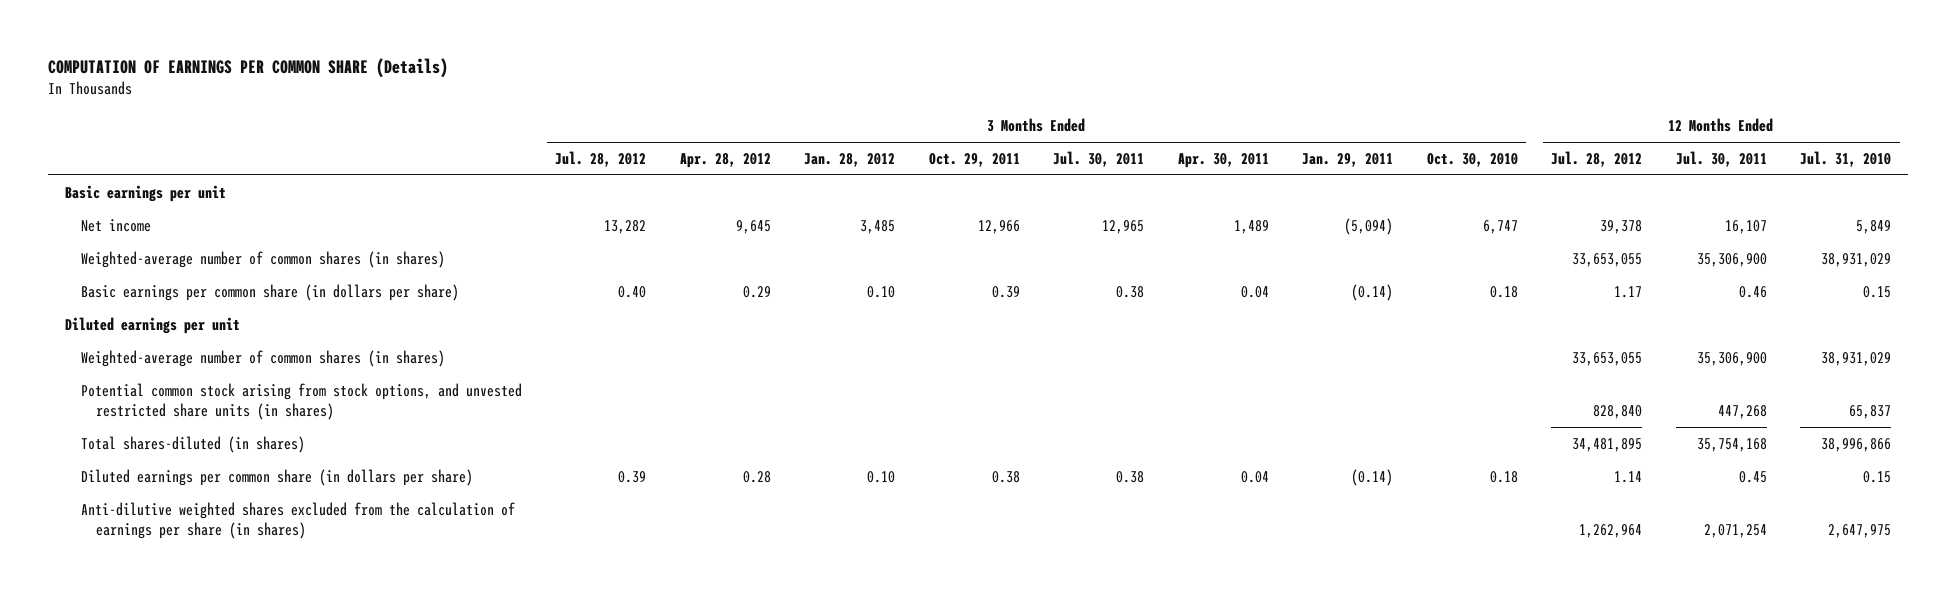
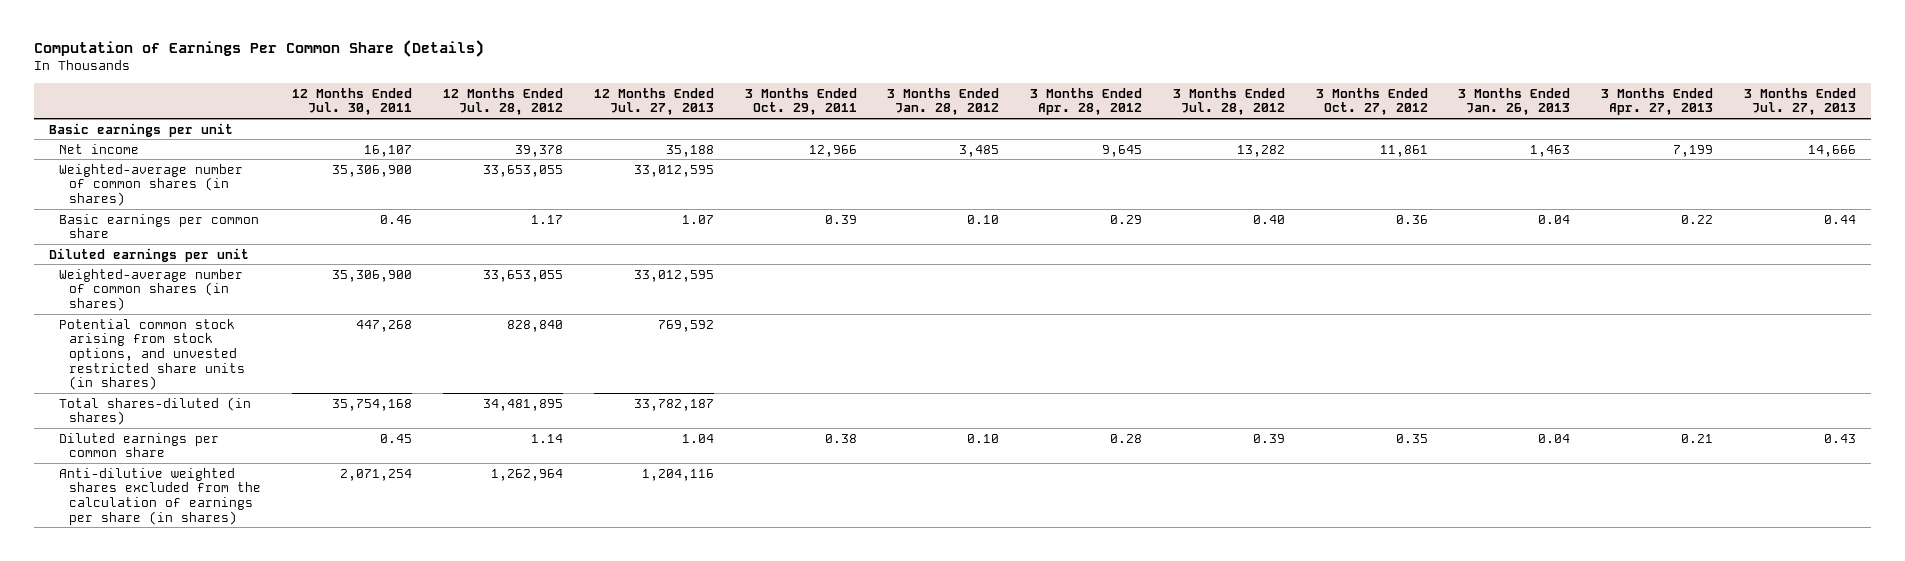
- COMPUTATION OF EARNINGS PER COMMON SHARE (Details)
+ Computation of Earnings Per Common Share (Details)
- | 3 Months Ended Jul. 28, 2012 | 3 Months Ended Apr. 28, 2012 | 3 Months Ended Jan. 28, 2012 | 3 Months Ended Oct. 29, 2011 | 3 Months Ended Jul. 30, 2011 | 3 Months Ended Apr. 30, 2011 | 3 Months Ended Jan. 29, 2011 | 3 Months Ended Oct. 30, 2010 | 12 Months Ended Jul. 28, 2012 | 12 Months Ended Jul. 30, 2011 | 12 Months Ended Jul. 31, 2010
+ | 12 Months Ended Jul. 30, 2011 | 12 Months Ended Jul. 28, 2012 | 12 Months Ended Jul. 27, 2013 | 3 Months Ended Oct. 29, 2011 | 3 Months Ended Jan. 28, 2012 | 3 Months Ended Apr. 28, 2012 | 3 Months Ended Jul. 28, 2012 | 3 Months Ended Oct. 27, 2012 | 3 Months Ended Jan. 26, 2013 | 3 Months Ended Apr. 27, 2013 | 3 Months Ended Jul. 27, 2013
- Basic earnings per common share (in dollars per share) | 0.40 | 0.29 | 0.10 | 0.39 | 0.38 | 0.04 | (0.14) | 0.18 | 1.17 | 0.46 | 0.15
+ Basic earnings per common share | 0.46 | 1.17 | 1.07 | 0.39 | 0.10 | 0.29 | 0.40 | 0.36 | 0.04 | 0.22 | 0.44
- Diluted earnings per common share (in dollars per share) | 0.39 | 0.28 | 0.10 | 0.38 | 0.38 | 0.04 | (0.14) | 0.18 | 1.14 | 0.45 | 0.15
+ Diluted earnings per common share | 0.45 | 1.14 | 1.04 | 0.38 | 0.10 | 0.28 | 0.39 | 0.35 | 0.04 | 0.21 | 0.43

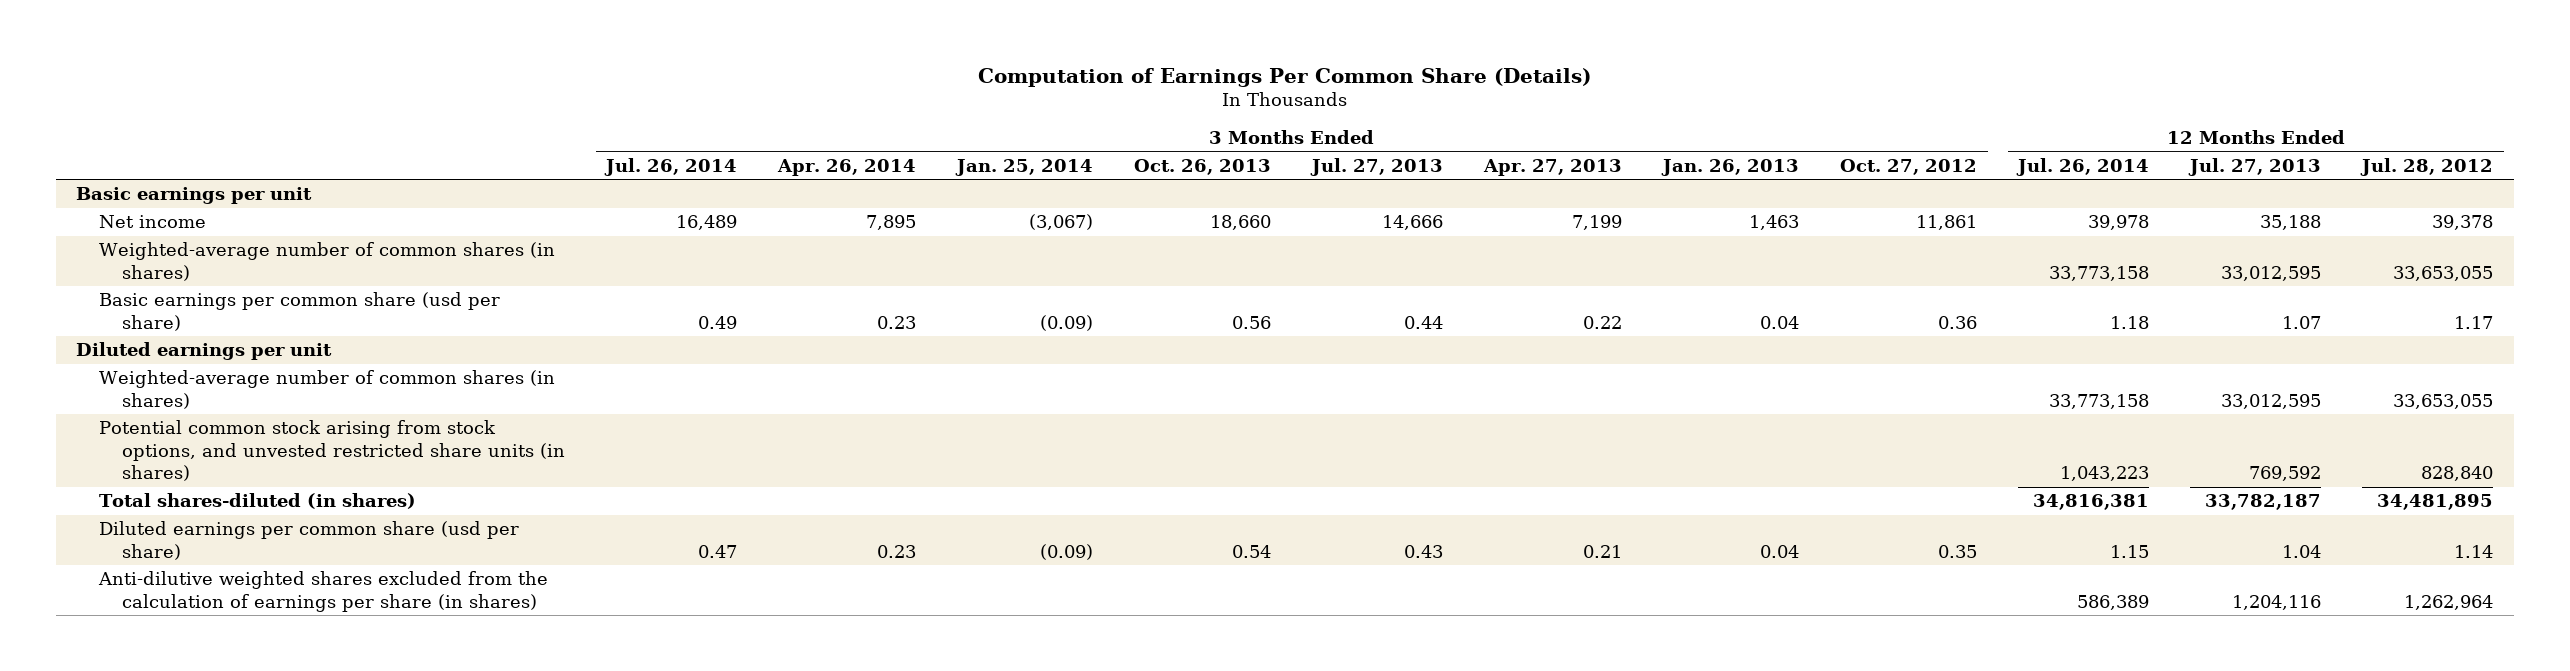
- | 12 Months Ended Jul. 30, 2011 | 12 Months Ended Jul. 28, 2012 | 12 Months Ended Jul. 27, 2013 | 3 Months Ended Oct. 29, 2011 | 3 Months Ended Jan. 28, 2012 | 3 Months Ended Apr. 28, 2012 | 3 Months Ended Jul. 28, 2012 | 3 Months Ended Oct. 27, 2012 | 3 Months Ended Jan. 26, 2013 | 3 Months Ended Apr. 27, 2013 | 3 Months Ended Jul. 27, 2013
+ | 3 Months Ended Jul. 26, 2014 | 3 Months Ended Apr. 26, 2014 | 3 Months Ended Jan. 25, 2014 | 3 Months Ended Oct. 26, 2013 | 3 Months Ended Jul. 27, 2013 | 3 Months Ended Apr. 27, 2013 | 3 Months Ended Jan. 26, 2013 | 3 Months Ended Oct. 27, 2012 | 12 Months Ended Jul. 26, 2014 | 12 Months Ended Jul. 27, 2013 | 12 Months Ended Jul. 28, 2012
- Basic earnings per common share | 0.46 | 1.17 | 1.07 | 0.39 | 0.10 | 0.29 | 0.40 | 0.36 | 0.04 | 0.22 | 0.44
+ Basic earnings per common share (usd per share) | 0.49 | 0.23 | (0.09) | 0.56 | 0.44 | 0.22 | 0.04 | 0.36 | 1.18 | 1.07 | 1.17
- Diluted earnings per common share | 0.45 | 1.14 | 1.04 | 0.38 | 0.10 | 0.28 | 0.39 | 0.35 | 0.04 | 0.21 | 0.43
+ Diluted earnings per common share (usd per share) | 0.47 | 0.23 | (0.09) | 0.54 | 0.43 | 0.21 | 0.04 | 0.35 | 1.15 | 1.04 | 1.14

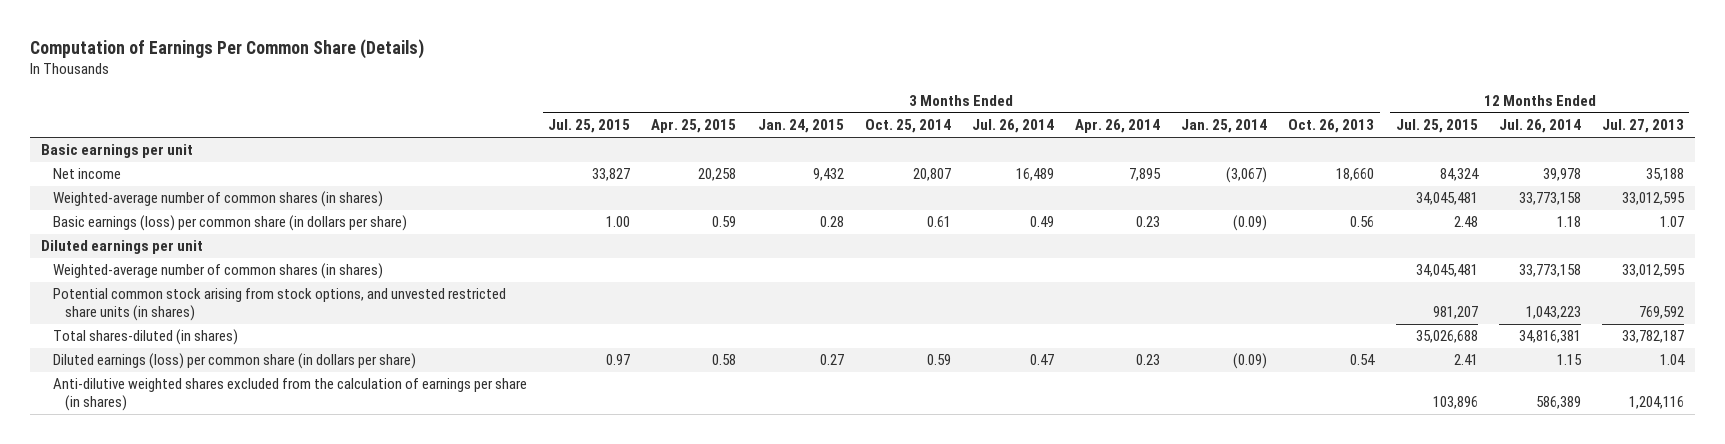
- | 3 Months Ended Jul. 26, 2014 | 3 Months Ended Apr. 26, 2014 | 3 Months Ended Jan. 25, 2014 | 3 Months Ended Oct. 26, 2013 | 3 Months Ended Jul. 27, 2013 | 3 Months Ended Apr. 27, 2013 | 3 Months Ended Jan. 26, 2013 | 3 Months Ended Oct. 27, 2012 | 12 Months Ended Jul. 26, 2014 | 12 Months Ended Jul. 27, 2013 | 12 Months Ended Jul. 28, 2012
+ | 3 Months Ended Jul. 25, 2015 | 3 Months Ended Apr. 25, 2015 | 3 Months Ended Jan. 24, 2015 | 3 Months Ended Oct. 25, 2014 | 3 Months Ended Jul. 26, 2014 | 3 Months Ended Apr. 26, 2014 | 3 Months Ended Jan. 25, 2014 | 3 Months Ended Oct. 26, 2013 | 12 Months Ended Jul. 25, 2015 | 12 Months Ended Jul. 26, 2014 | 12 Months Ended Jul. 27, 2013
- Basic earnings per common share (usd per share) | 0.49 | 0.23 | (0.09) | 0.56 | 0.44 | 0.22 | 0.04 | 0.36 | 1.18 | 1.07 | 1.17
+ Basic earnings (loss) per common share (in dollars per share) | 1.00 | 0.59 | 0.28 | 0.61 | 0.49 | 0.23 | (0.09) | 0.56 | 2.48 | 1.18 | 1.07
- Diluted earnings per common share (usd per share) | 0.47 | 0.23 | (0.09) | 0.54 | 0.43 | 0.21 | 0.04 | 0.35 | 1.15 | 1.04 | 1.14
+ Diluted earnings (loss) per common share (in dollars per share) | 0.97 | 0.58 | 0.27 | 0.59 | 0.47 | 0.23 | (0.09) | 0.54 | 2.41 | 1.15 | 1.04

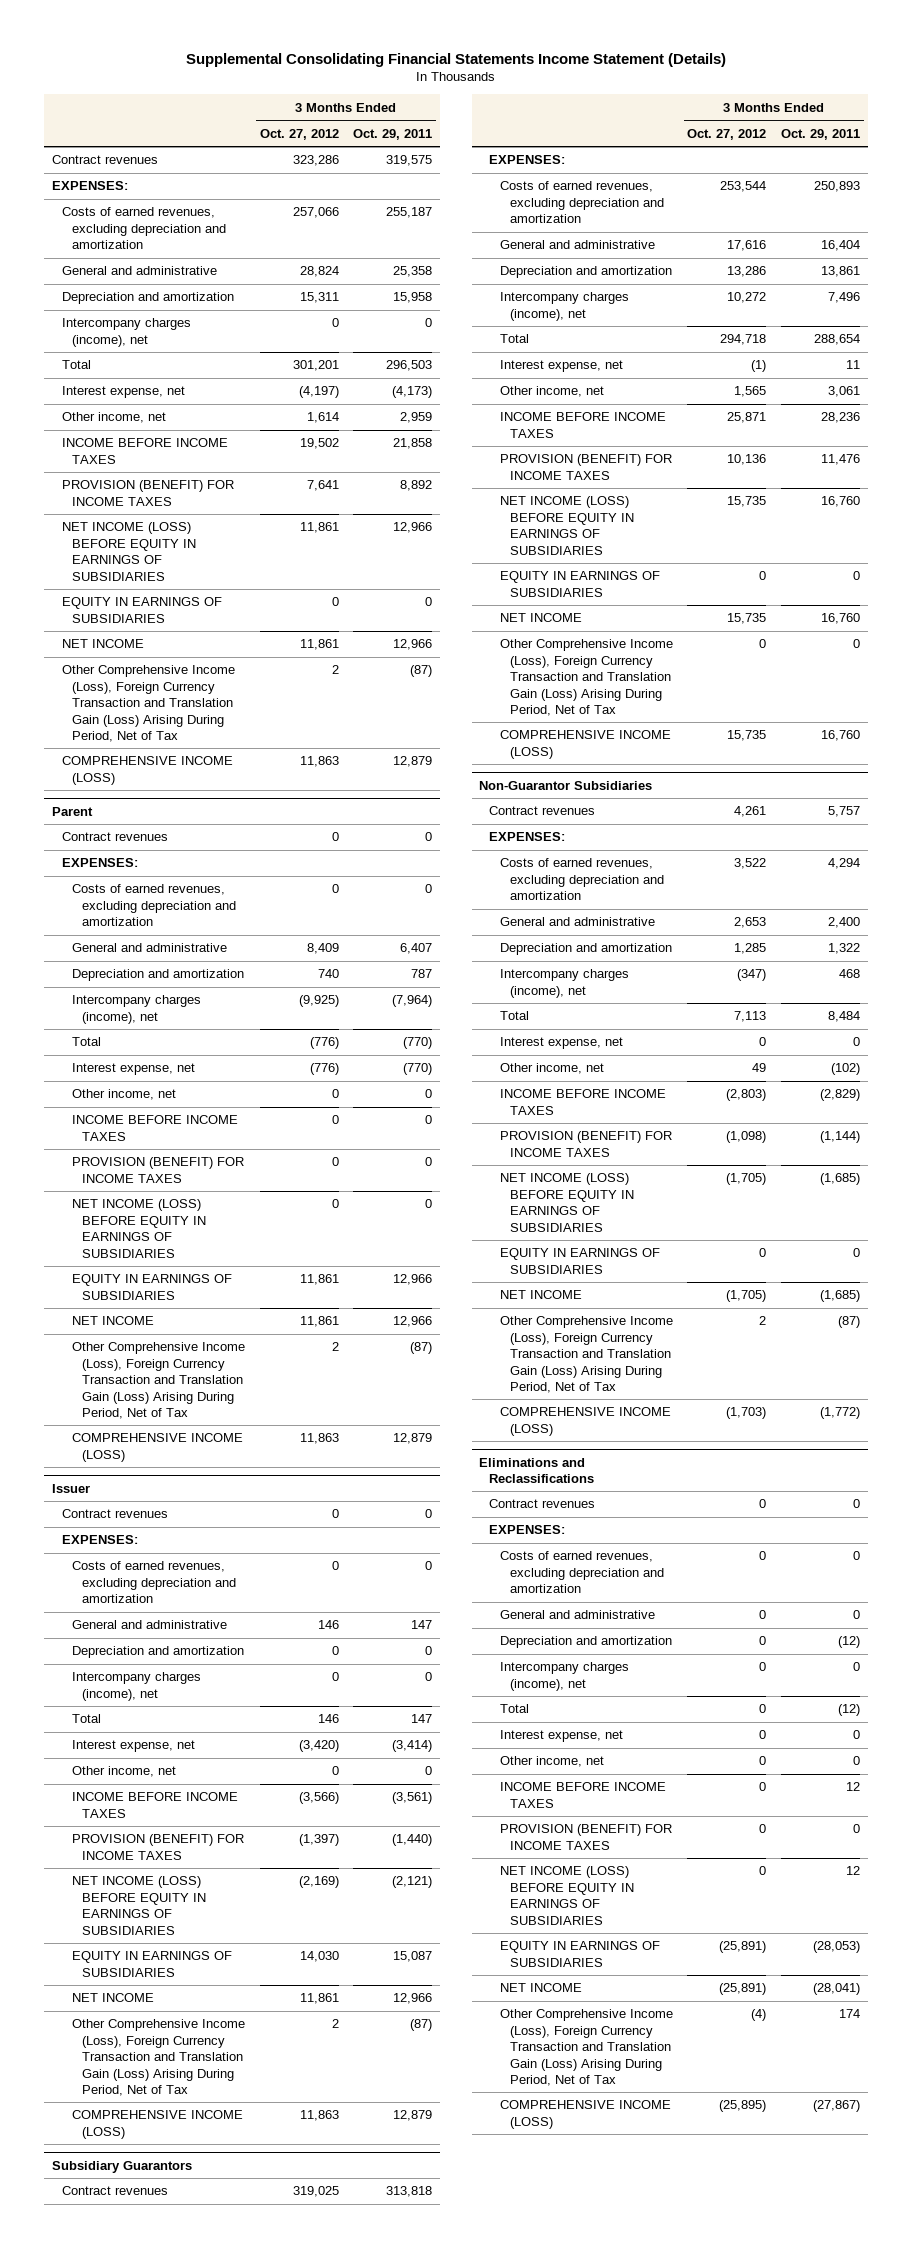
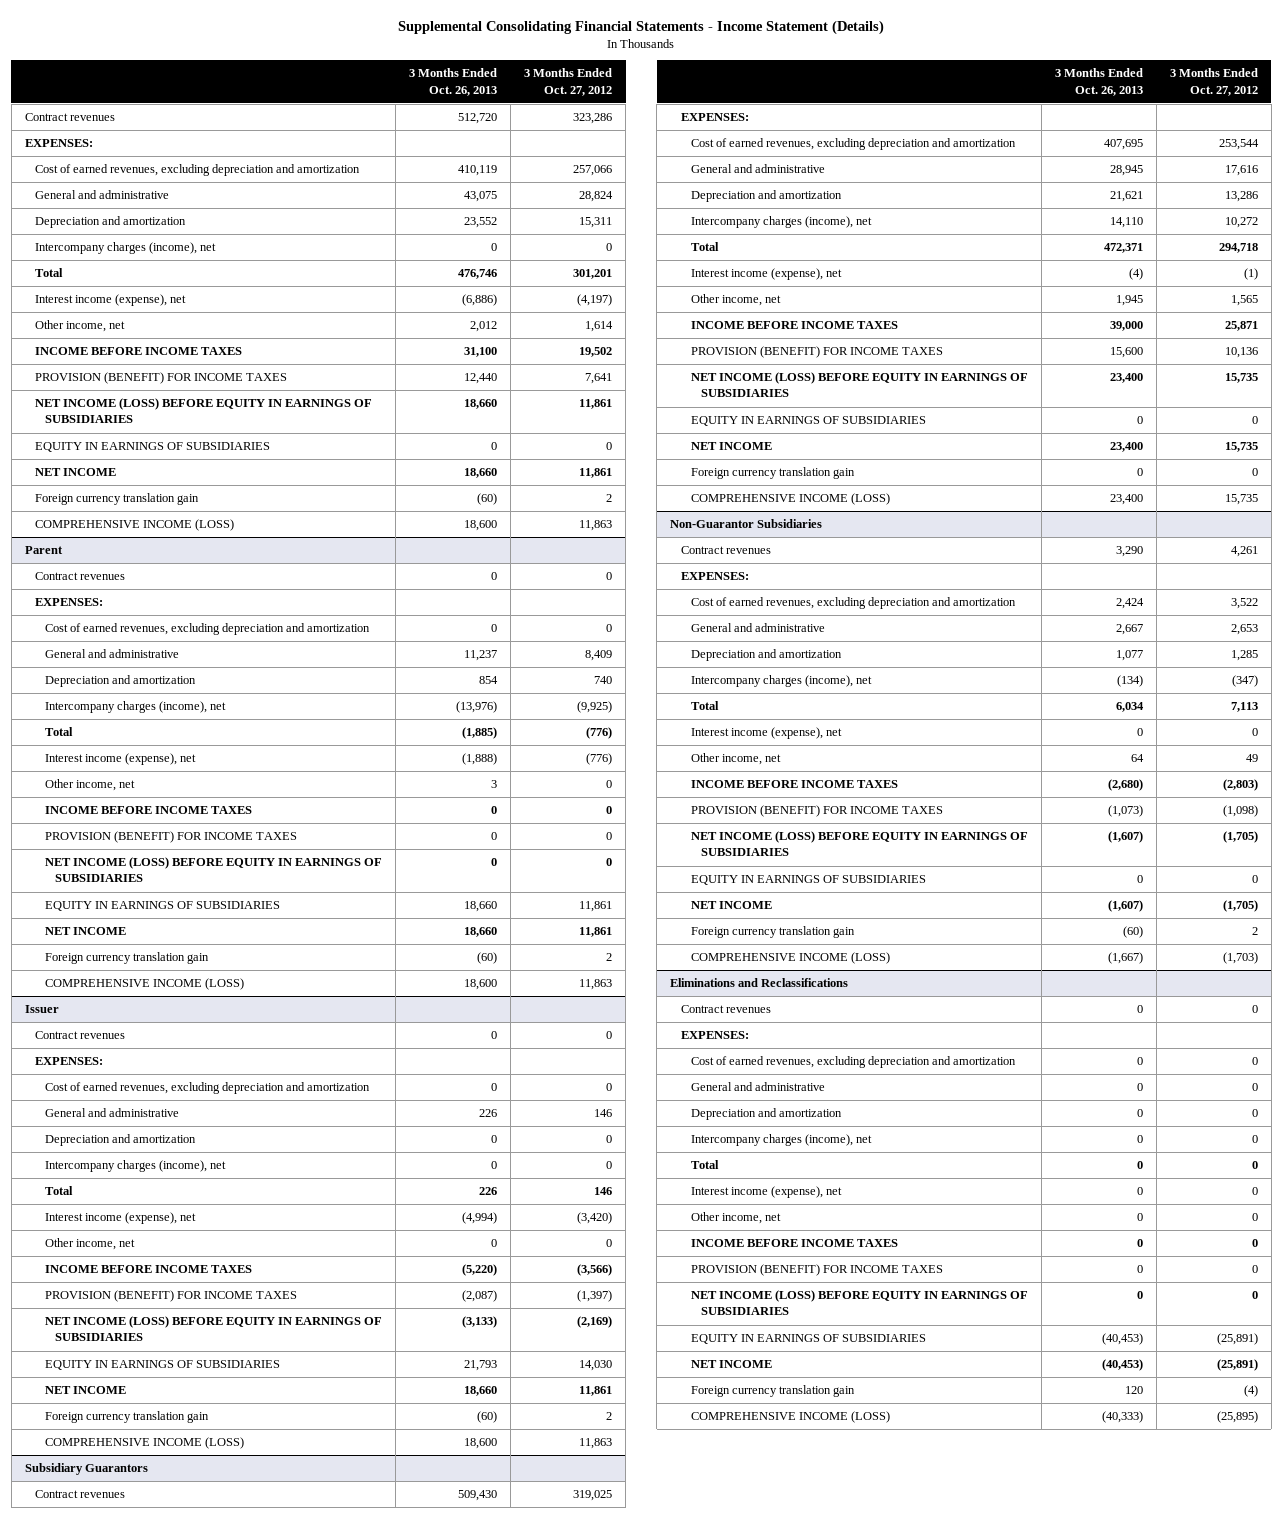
- Supplemental Consolidating Financial Statements Income Statement (Details)
+ Supplemental Consolidating Financial Statements - Income Statement (Details)
- | 3 Months Ended Oct. 27, 2012 | 3 Months Ended Oct. 29, 2011
+ | 3 Months Ended Oct. 26, 2013 | 3 Months Ended Oct. 27, 2012
- Costs of earned revenues, excluding depreciation and amortization | 257,066 | 255,187
+ Cost of earned revenues, excluding depreciation and amortization | 410,119 | 257,066
- Interest expense, net | (4,197) | (4,173)
+ Interest income (expense), net | (6,886) | (4,197)
- Other Comprehensive Income (Loss), Foreign Currency Transaction and Translation Gain (Loss) Arising During Period, Net of Tax | 2 | (87)
+ Foreign currency translation gain | (60) | 2
@ Parent
- Costs of earned revenues, excluding depreciation and amortization | 0 | 0
+ Cost of earned revenues, excluding depreciation and amortization | 0 | 0
- Interest expense, net | (776) | (770)
+ Interest income (expense), net | (1,888) | (776)
- Other Comprehensive Income (Loss), Foreign Currency Transaction and Translation Gain (Loss) Arising During Period, Net of Tax | 2 | (87)
+ Foreign currency translation gain | (60) | 2
@ Issuer
- Costs of earned revenues, excluding depreciation and amortization | 0 | 0
+ Cost of earned revenues, excluding depreciation and amortization | 0 | 0
- Interest expense, net | (3,420) | (3,414)
+ Interest income (expense), net | (4,994) | (3,420)
- Other Comprehensive Income (Loss), Foreign Currency Transaction and Translation Gain (Loss) Arising During Period, Net of Tax | 2 | (87)
+ Foreign currency translation gain | (60) | 2
@ Subsidiary Guarantors
- Costs of earned revenues, excluding depreciation and amortization | 253,544 | 250,893
+ Cost of earned revenues, excluding depreciation and amortization | 407,695 | 253,544
- Interest expense, net | (1) | 11
+ Interest income (expense), net | (4) | (1)
- Other Comprehensive Income (Loss), Foreign Currency Transaction and Translation Gain (Loss) Arising During Period, Net of Tax | 0 | 0
+ Foreign currency translation gain | 0 | 0
@ Non-Guarantor Subsidiaries
- Costs of earned revenues, excluding depreciation and amortization | 3,522 | 4,294
+ Cost of earned revenues, excluding depreciation and amortization | 2,424 | 3,522
- Interest expense, net | 0 | 0
+ Interest income (expense), net | 0 | 0
- Other Comprehensive Income (Loss), Foreign Currency Transaction and Translation Gain (Loss) Arising During Period, Net of Tax | 2 | (87)
+ Foreign currency translation gain | (60) | 2
@ Eliminations and Reclassifications
- Costs of earned revenues, excluding depreciation and amortization | 0 | 0
+ Cost of earned revenues, excluding depreciation and amortization | 0 | 0
- Interest expense, net | 0 | 0
+ Interest income (expense), net | 0 | 0
- Other Comprehensive Income (Loss), Foreign Currency Transaction and Translation Gain (Loss) Arising During Period, Net of Tax | (4) | 174
+ Foreign currency translation gain | 120 | (4)

